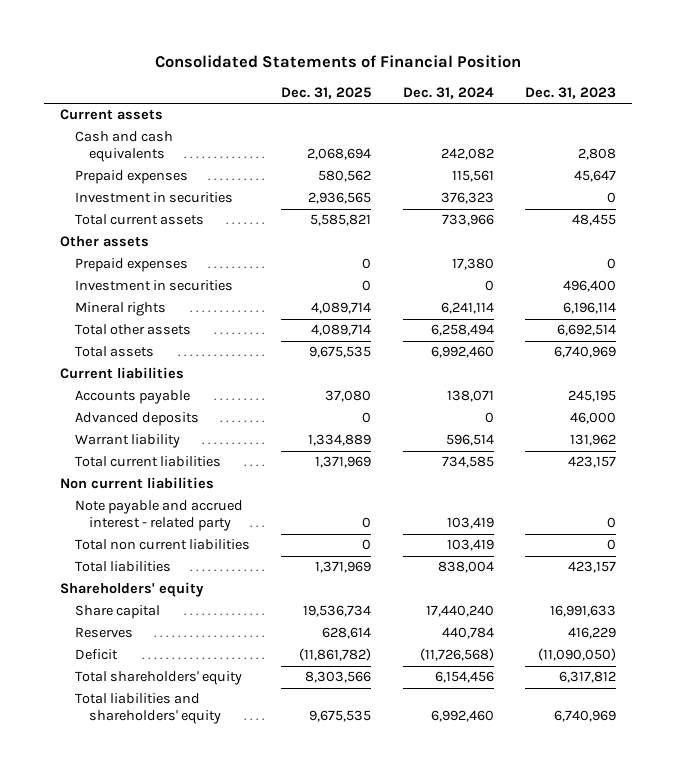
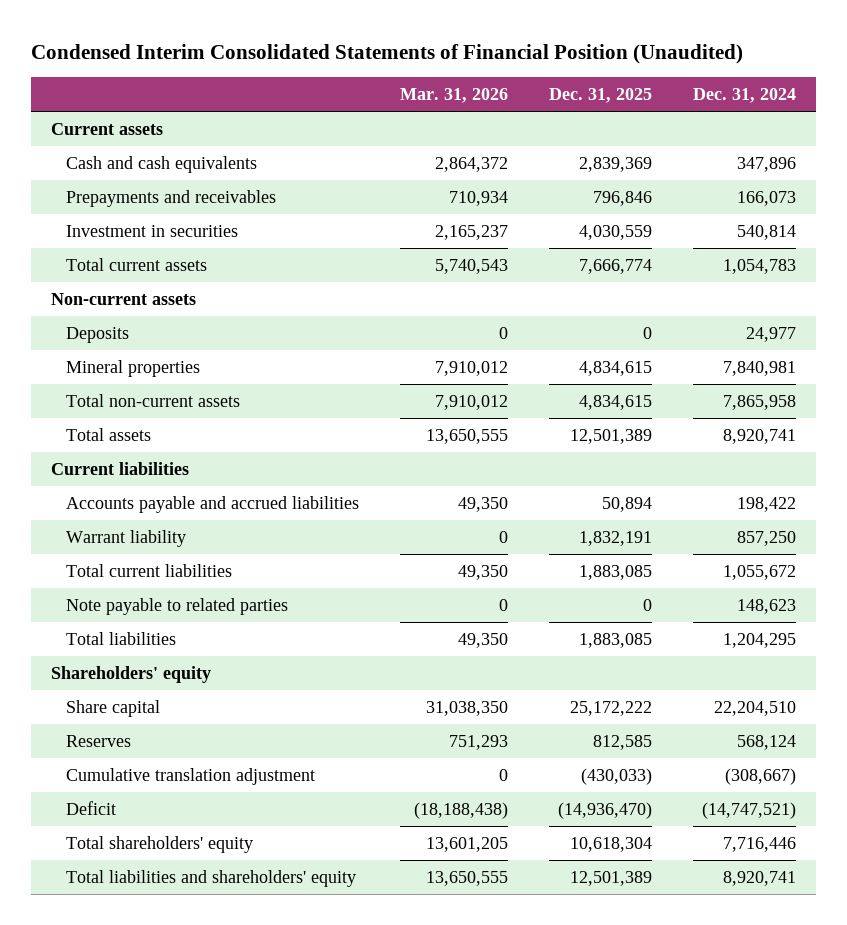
- Consolidated Statements of Financial Position
+ Condensed Interim Consolidated Statements of Financial Position (Unaudited)
- | Dec. 31, 2025 | Dec. 31, 2024 | Dec. 31, 2023
+ | Mar. 31, 2026 | Dec. 31, 2025 | Dec. 31, 2024
- Cash and cash equivalents | 2,068,694 | 242,082 | 2,808
- Prepaid expenses | 580,562 | 115,561 | 45,647
- Investment in securities | 2,936,565 | 376,323 | 0
- Total current assets | 5,585,821 | 733,966 | 48,455
- Other assets
- Prepaid expenses | 0 | 17,380 | 0
- Investment in securities | 0 | 0 | 496,400
- Mineral rights | 4,089,714 | 6,241,114 | 6,196,114
- Total other assets | 4,089,714 | 6,258,494 | 6,692,514
- Total assets | 9,675,535 | 6,992,460 | 6,740,969
+ Cash and cash equivalents | 2,864,372 | 2,839,369 | 347,896
+ Prepayments and receivables | 710,934 | 796,846 | 166,073
+ Investment in securities | 2,165,237 | 4,030,559 | 540,814
+ Total current assets | 5,740,543 | 7,666,774 | 1,054,783
+ Non-current assets
+ Deposits | 0 | 0 | 24,977
+ Mineral properties | 7,910,012 | 4,834,615 | 7,840,981
+ Total non-current assets | 7,910,012 | 4,834,615 | 7,865,958
+ Total assets | 13,650,555 | 12,501,389 | 8,920,741
- Accounts payable | 37,080 | 138,071 | 245,195
- Advanced deposits | 0 | 0 | 46,000
- Warrant liability | 1,334,889 | 596,514 | 131,962
- Total current liabilities | 1,371,969 | 734,585 | 423,157
- Non current liabilities
- Note payable and accrued interest - related party | 0 | 103,419 | 0
- Total non current liabilities | 0 | 103,419 | 0
- Total liabilities | 1,371,969 | 838,004 | 423,157
+ Accounts payable and accrued liabilities | 49,350 | 50,894 | 198,422
+ Warrant liability | 0 | 1,832,191 | 857,250
+ Total current liabilities | 49,350 | 1,883,085 | 1,055,672
+ Note payable to related parties | 0 | 0 | 148,623
+ Total liabilities | 49,350 | 1,883,085 | 1,204,295
- Share capital | 19,536,734 | 17,440,240 | 16,991,633
- Reserves | 628,614 | 440,784 | 416,229
- Deficit | (11,861,782) | (11,726,568) | (11,090,050)
- Total shareholders' equity | 8,303,566 | 6,154,456 | 6,317,812
- Total liabilities and shareholders' equity | 9,675,535 | 6,992,460 | 6,740,969
+ Share capital | 31,038,350 | 25,172,222 | 22,204,510
+ Reserves | 751,293 | 812,585 | 568,124
+ Cumulative translation adjustment | 0 | (430,033) | (308,667)
+ Deficit | (18,188,438) | (14,936,470) | (14,747,521)
+ Total shareholders' equity | 13,601,205 | 10,618,304 | 7,716,446
+ Total liabilities and shareholders' equity | 13,650,555 | 12,501,389 | 8,920,741

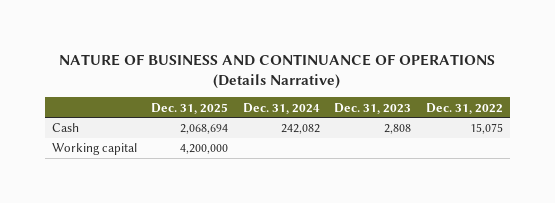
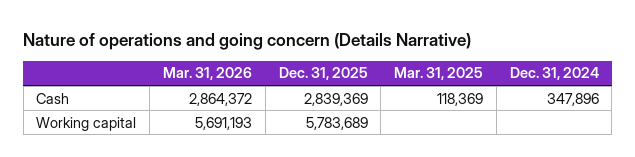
- NATURE OF BUSINESS AND CONTINUANCE OF OPERATIONS (Details Narrative)
+ Nature of operations and going concern (Details Narrative)
- | Dec. 31, 2025 | Dec. 31, 2024 | Dec. 31, 2023 | Dec. 31, 2022
+ | Mar. 31, 2026 | Dec. 31, 2025 | Mar. 31, 2025 | Dec. 31, 2024
- Cash | 2,068,694 | 242,082 | 2,808 | 15,075
- Working capital | 4,200,000 | | |
+ Cash | 2,864,372 | 2,839,369 | 118,369 | 347,896
+ Working capital | 5,691,193 | 5,783,689 | |

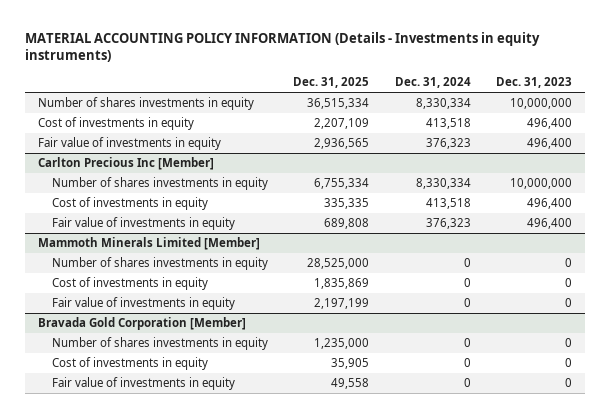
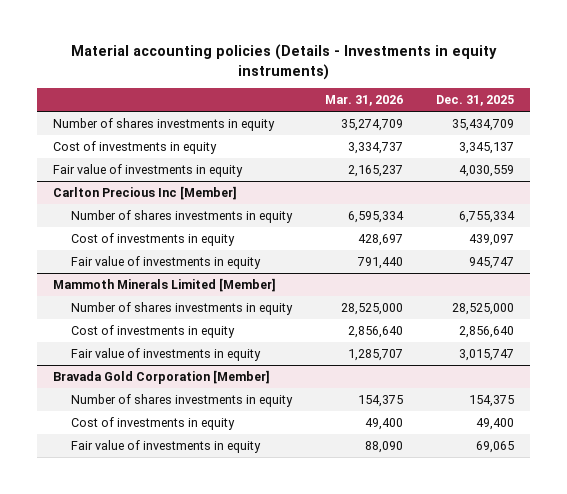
- MATERIAL ACCOUNTING POLICY INFORMATION (Details - Investments in equity instruments)
+ Material accounting policies (Details - Investments in equity instruments)
- | Dec. 31, 2025 | Dec. 31, 2024 | Dec. 31, 2023
+ | Mar. 31, 2026 | Dec. 31, 2025
- Number of shares investments in equity | 36,515,334 | 8,330,334 | 10,000,000
- Cost of investments in equity | 2,207,109 | 413,518 | 496,400
- Fair value of investments in equity | 2,936,565 | 376,323 | 496,400
+ Number of shares investments in equity | 35,274,709 | 35,434,709
+ Cost of investments in equity | 3,334,737 | 3,345,137
+ Fair value of investments in equity | 2,165,237 | 4,030,559
@ Carlton Precious Inc [Member]
- Cost of investments in equity | 335,335 | 413,518 | 496,400
- Fair value of investments in equity | 689,808 | 376,323 | 496,400
+ Cost of investments in equity | 428,697 | 439,097
+ Fair value of investments in equity | 791,440 | 945,747
@ Mammoth Minerals Limited [Member]
- Cost of investments in equity | 1,835,869 | 0 | 0
- Fair value of investments in equity | 2,197,199 | 0 | 0
+ Cost of investments in equity | 2,856,640 | 2,856,640
+ Fair value of investments in equity | 1,285,707 | 3,015,747
@ Bravada Gold Corporation [Member]
- Number of shares investments in equity | 1,235,000 | 0 | 0
- Cost of investments in equity | 35,905 | 0 | 0
- Fair value of investments in equity | 49,558 | 0 | 0
+ Number of shares investments in equity | 154,375 | 154,375
+ Cost of investments in equity | 49,400 | 49,400
+ Fair value of investments in equity | 88,090 | 69,065

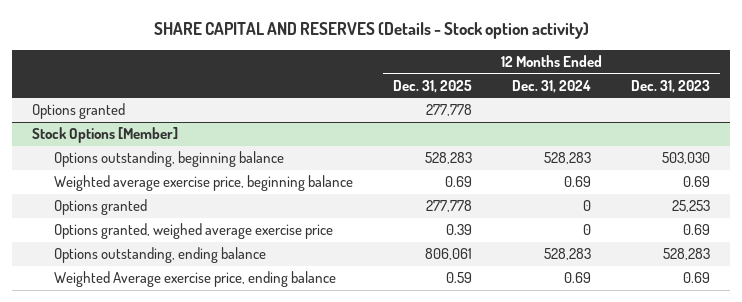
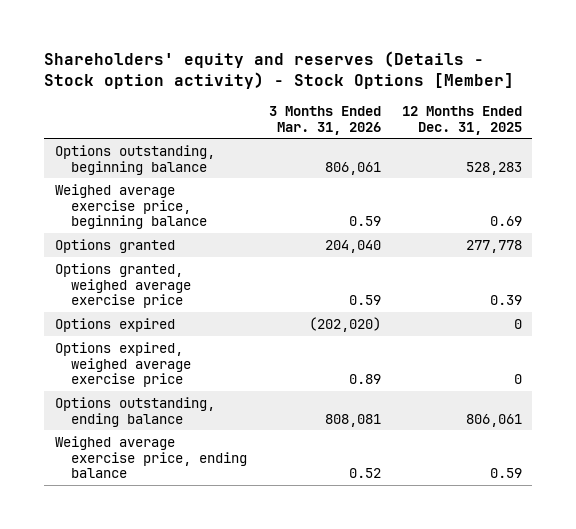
- SHARE CAPITAL AND RESERVES (Details - Stock option activity)
+ Shareholders' equity and reserves (Details - Stock option activity) - Stock Options [Member]
- | 12 Months Ended Dec. 31, 2025 | 12 Months Ended Dec. 31, 2024 | 12 Months Ended Dec. 31, 2023
+ | 3 Months Ended Mar. 31, 2026 | 12 Months Ended Dec. 31, 2025
- Options granted | 277,778 | |
- Stock Options [Member]
- Weighted average exercise price, beginning balance | 0.69 | 0.69 | 0.69
+ Weighed average exercise price, beginning balance | 0.59 | 0.69
+ Options expired | (202,020) | 0
+ Options expired, weighed average exercise price | 0.89 | 0
- Weighted Average exercise price, ending balance | 0.59 | 0.69 | 0.69
+ Weighed average exercise price, ending balance | 0.52 | 0.59

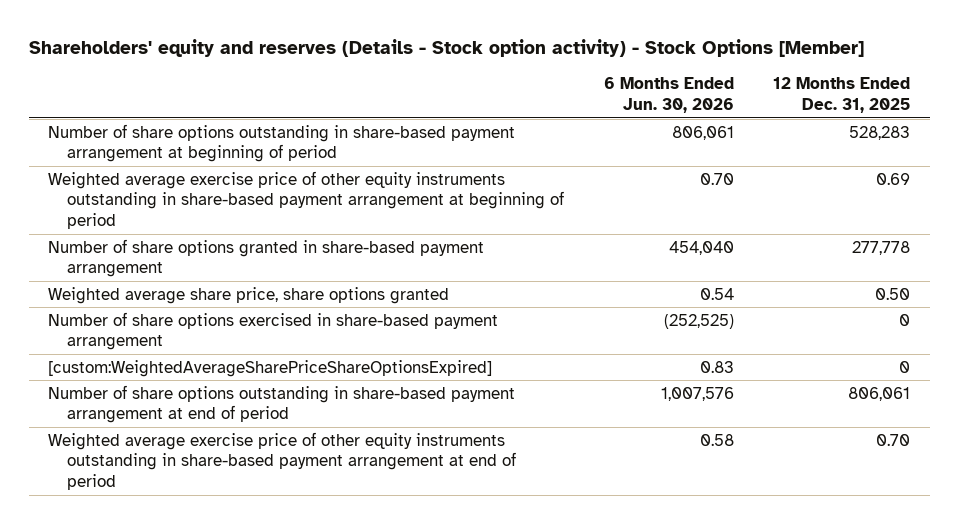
- | 3 Months Ended Mar. 31, 2026 | 12 Months Ended Dec. 31, 2025
+ | 6 Months Ended Jun. 30, 2026 | 12 Months Ended Dec. 31, 2025
- Options outstanding, beginning balance | 806,061 | 528,283
- Weighed average exercise price, beginning balance | 0.59 | 0.69
- Options granted | 204,040 | 277,778
- Options granted, weighed average exercise price | 0.59 | 0.39
- Options expired | (202,020) | 0
- Options expired, weighed average exercise price | 0.89 | 0
- Options outstanding, ending balance | 808,081 | 806,061
- Weighed average exercise price, ending balance | 0.52 | 0.59
+ Number of share options outstanding in share-based payment arrangement at beginning of period | 806,061 | 528,283
+ Weighted average exercise price of other equity instruments outstanding in share-based payment arrangement at beginning of period | 0.70 | 0.69
+ Number of share options granted in share-based payment arrangement | 454,040 | 277,778
+ Weighted average share price, share options granted | 0.54 | 0.50
+ Number of share options exercised in share-based payment arrangement | (252,525) | 0
+ [custom:WeightedAverageSharePriceShareOptionsExpired] | 0.83 | 0
+ Number of share options outstanding in share-based payment arrangement at end of period | 1,007,576 | 806,061
+ Weighted average exercise price of other equity instruments outstanding in share-based payment arrangement at end of period | 0.58 | 0.70

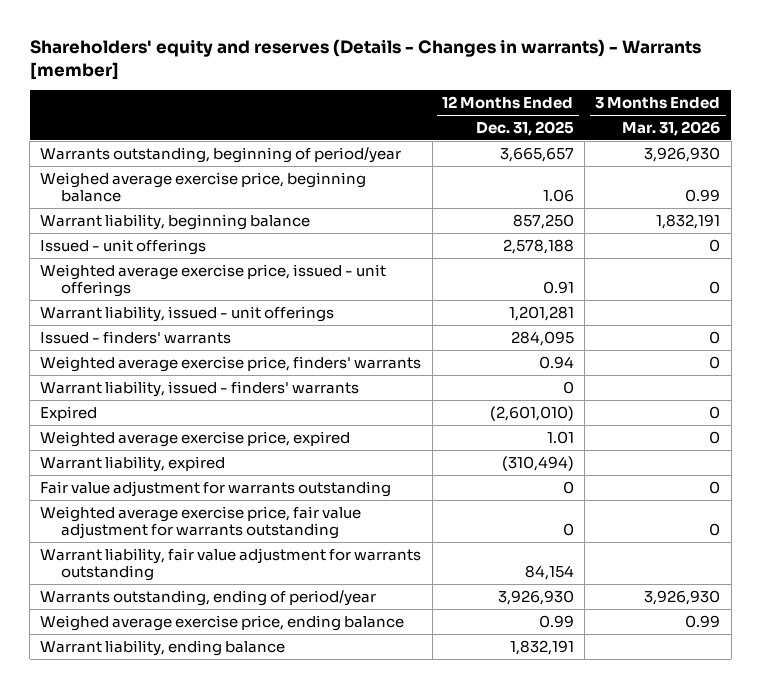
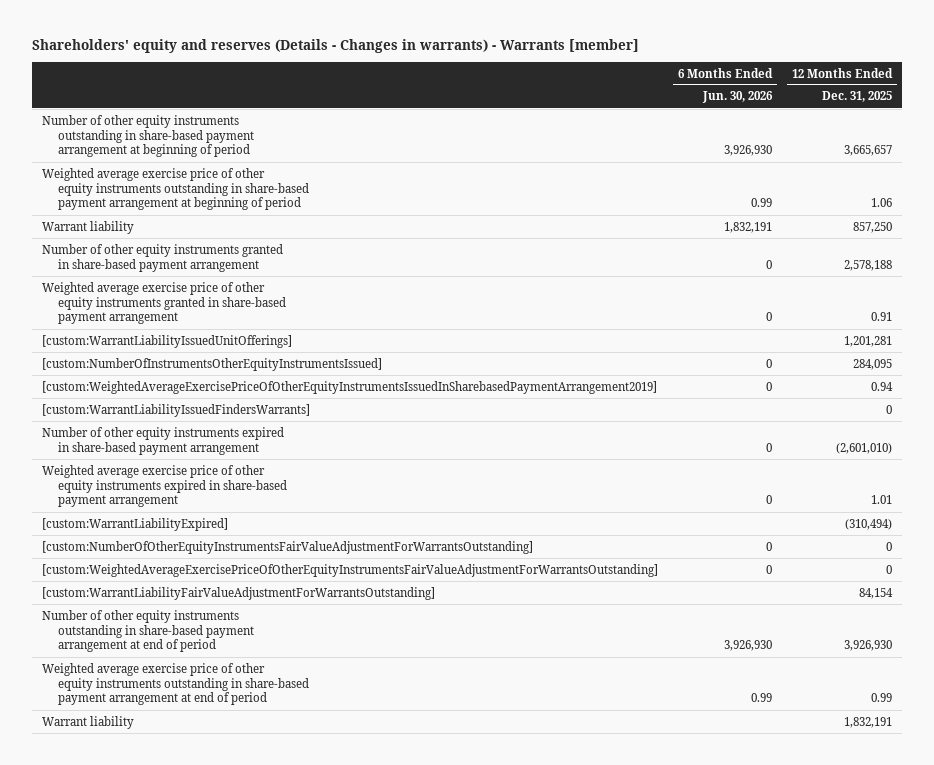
- | 12 Months Ended Dec. 31, 2025 | 3 Months Ended Mar. 31, 2026
+ | 6 Months Ended Jun. 30, 2026 | 12 Months Ended Dec. 31, 2025
- Warrants outstanding, beginning of period/year | 3,665,657 | 3,926,930
- Weighed average exercise price, beginning balance | 1.06 | 0.99
- Warrant liability, beginning balance | 857,250 | 1,832,191
- Issued - unit offerings | 2,578,188 | 0
- Weighted average exercise price, issued - unit offerings | 0.91 | 0
- Warrant liability, issued - unit offerings | 1,201,281 |
- Issued - finders' warrants | 284,095 | 0
- Weighted average exercise price, finders' warrants | 0.94 | 0
- Warrant liability, issued - finders' warrants | 0 |
- Expired | (2,601,010) | 0
- Weighted average exercise price, expired | 1.01 | 0
- Warrant liability, expired | (310,494) |
- Fair value adjustment for warrants outstanding | 0 | 0
- Weighted average exercise price, fair value adjustment for warrants outstanding | 0 | 0
- Warrant liability, fair value adjustment for warrants outstanding | 84,154 |
- Warrants outstanding, ending of period/year | 3,926,930 | 3,926,930
- Weighed average exercise price, ending balance | 0.99 | 0.99
- Warrant liability, ending balance | 1,832,191 |
+ Number of other equity instruments outstanding in share-based payment arrangement at beginning of period | 3,926,930 | 3,665,657
+ Weighted average exercise price of other equity instruments outstanding in share-based payment arrangement at beginning of period | 0.99 | 1.06
+ Warrant liability | 1,832,191 | 857,250
+ Number of other equity instruments granted in share-based payment arrangement | 0 | 2,578,188
+ Weighted average exercise price of other equity instruments granted in share-based payment arrangement | 0 | 0.91
+ [custom:WarrantLiabilityIssuedUnitOfferings] | | 1,201,281
+ [custom:NumberOfInstrumentsOtherEquityInstrumentsIssued] | 0 | 284,095
+ [custom:WeightedAverageExercisePriceOfOtherEquityInstrumentsIssuedInSharebasedPaymentArrangement2019] | 0 | 0.94
+ [custom:WarrantLiabilityIssuedFindersWarrants] | | 0
+ Number of other equity instruments expired in share-based payment arrangement | 0 | (2,601,010)
+ Weighted average exercise price of other equity instruments expired in share-based payment arrangement | 0 | 1.01
+ [custom:WarrantLiabilityExpired] | | (310,494)
+ [custom:NumberOfOtherEquityInstrumentsFairValueAdjustmentForWarrantsOutstanding] | 0 | 0
+ [custom:WeightedAverageExercisePriceOfOtherEquityInstrumentsFairValueAdjustmentForWarrantsOutstanding] | 0 | 0
+ [custom:WarrantLiabilityFairValueAdjustmentForWarrantsOutstanding] | | 84,154
+ Number of other equity instruments outstanding in share-based payment arrangement at end of period | 3,926,930 | 3,926,930
+ Weighted average exercise price of other equity instruments outstanding in share-based payment arrangement at end of period | 0.99 | 0.99
+ Warrant liability | | 1,832,191

